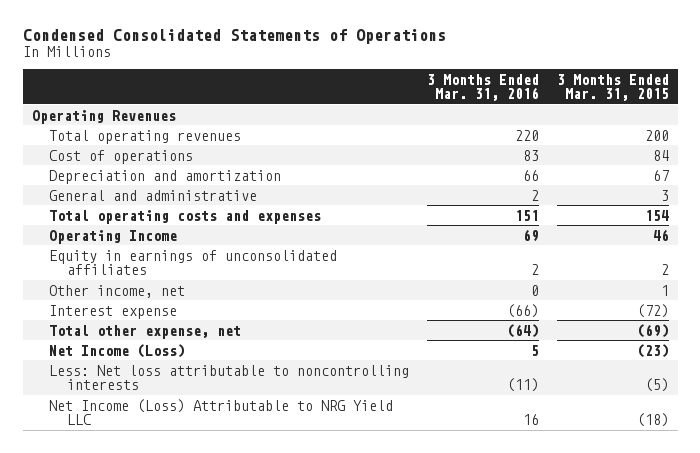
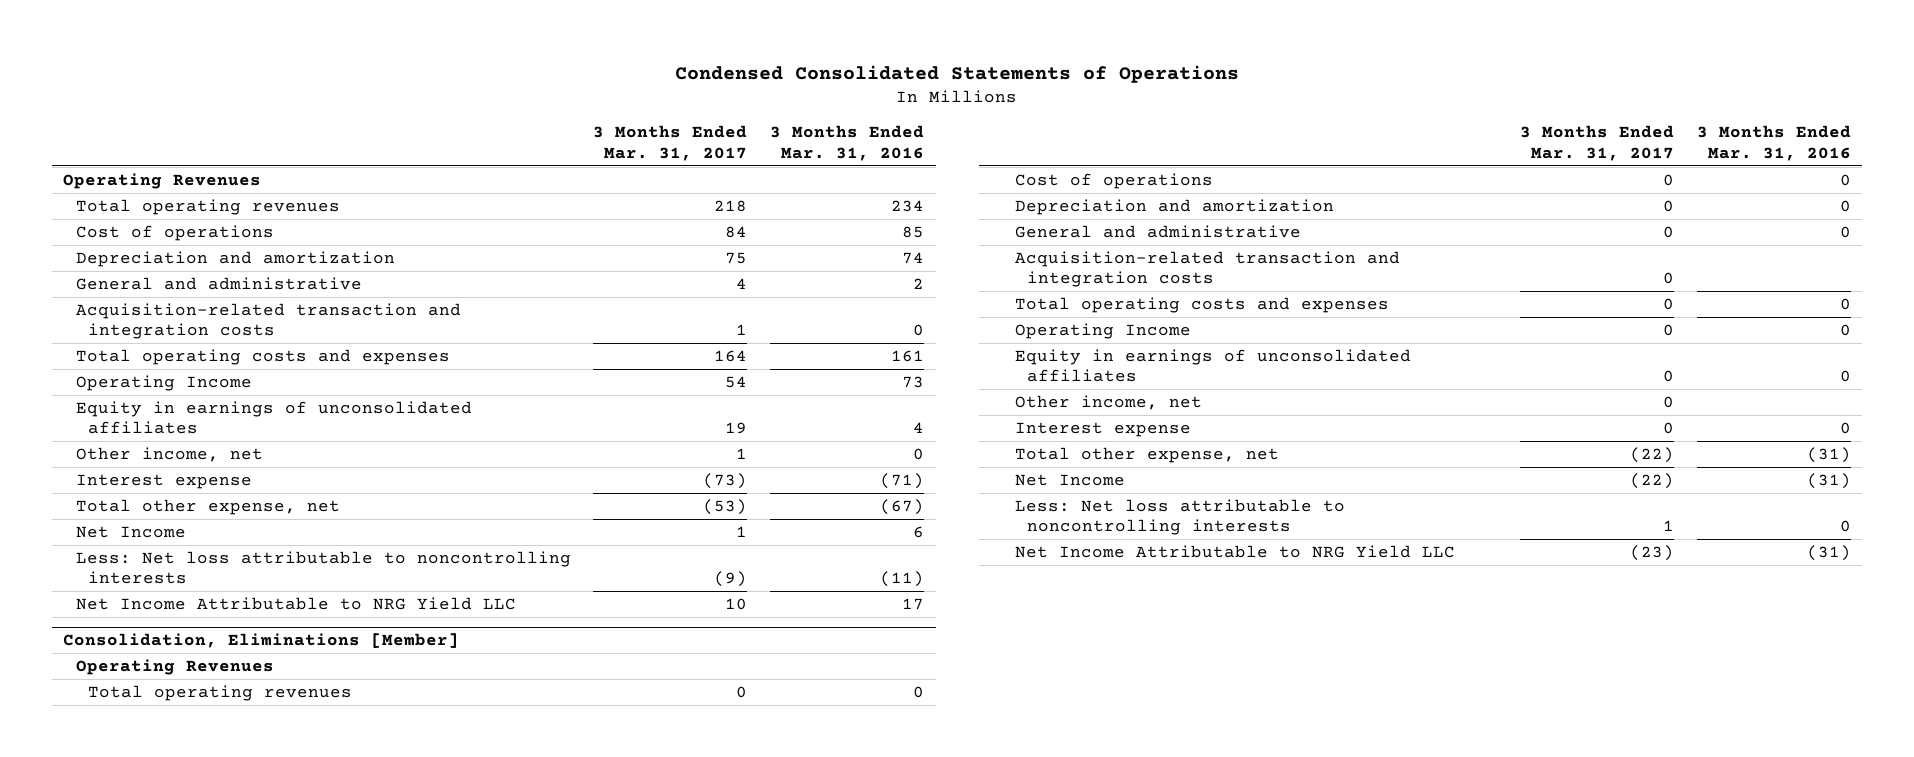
- | 3 Months Ended Mar. 31, 2016 | 3 Months Ended Mar. 31, 2015
+ | 3 Months Ended Mar. 31, 2017 | 3 Months Ended Mar. 31, 2016
- Total operating revenues | 220 | 200
- Cost of operations | 83 | 84
- Depreciation and amortization | 66 | 67
+ Total operating revenues | 218 | 234
+ Cost of operations | 84 | 85
+ Depreciation and amortization | 75 | 74
- Total operating costs and expenses | 151 | 154
- Operating Income | 69 | 46
- Equity in earnings of unconsolidated affiliates | 2 | 2
+ Acquisition-related transaction and integration costs | 1 | 0
+ Total operating costs and expenses | 164 | 161
+ Operating Income | 54 | 73
+ Equity in earnings of unconsolidated affiliates | 19 | 4
- Interest expense | (66) | (72)
- Total other expense, net | (64) | (69)
- Net Income (Loss) | 5 | (23)
+ Interest expense | (73) | (71)
+ Total other expense, net | (53) | (67)
+ Net Income | 1 | 6
- Net Income (Loss) Attributable to NRG Yield LLC | 16 | (18)
+ Net Income Attributable to NRG Yield LLC | 10 | 17
+ Consolidation, Eliminations [Member]
+ Operating Revenues
+ Total operating revenues | 0 | 0
+ Cost of operations | 0 | 0
+ Depreciation and amortization | 0 | 0
+ General and administrative | 0 | 0
+ Acquisition-related transaction and integration costs | 0 |
+ Total operating costs and expenses | 0 | 0
+ Operating Income | 0 | 0
+ Equity in earnings of unconsolidated affiliates | 0 | 0
+ Other income, net | 0 |
+ Interest expense | 0 | 0
+ Total other expense, net | (22) | (31)
+ Net Income | (22) | (31)
+ Less: Net loss attributable to noncontrolling interests | 1 | 0
+ Net Income Attributable to NRG Yield LLC | (23) | (31)

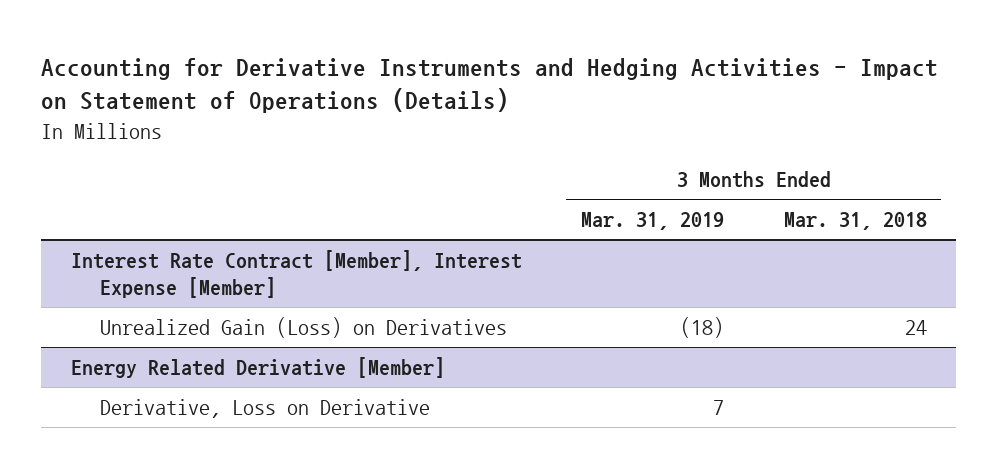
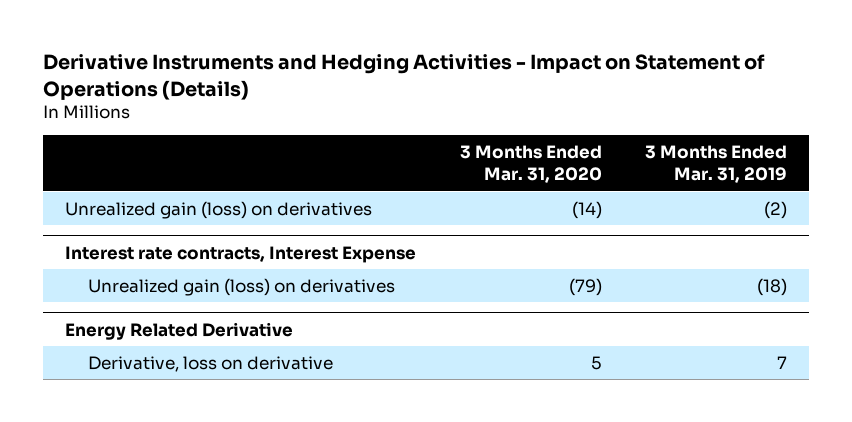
- Accounting for Derivative Instruments and Hedging Activities - Impact on Statement of Operations (Details)
+ Derivative Instruments and Hedging Activities - Impact on Statement of Operations (Details)
- | 3 Months Ended Mar. 31, 2019 | 3 Months Ended Mar. 31, 2018
+ | 3 Months Ended Mar. 31, 2020 | 3 Months Ended Mar. 31, 2019
- Interest Rate Contract [Member], Interest Expense [Member]
- Unrealized Gain (Loss) on Derivatives | (18) | 24
- Energy Related Derivative [Member]
- Derivative, Loss on Derivative | 7 |
+ Unrealized gain (loss) on derivatives | (14) | (2)
+ Interest rate contracts, Interest Expense
+ Unrealized gain (loss) on derivatives | (79) | (18)
+ Energy Related Derivative
+ Derivative, loss on derivative | 5 | 7

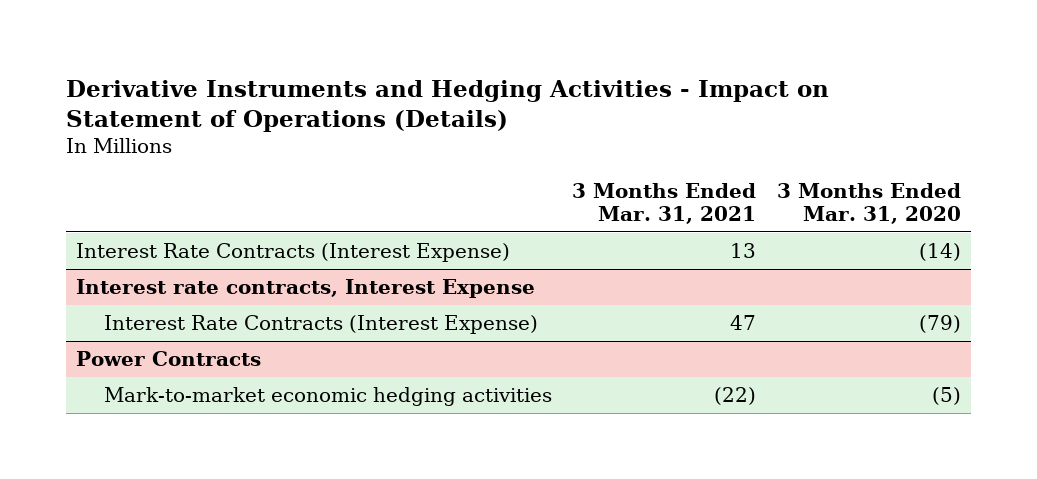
- | 3 Months Ended Mar. 31, 2020 | 3 Months Ended Mar. 31, 2019
+ | 3 Months Ended Mar. 31, 2021 | 3 Months Ended Mar. 31, 2020
- Unrealized gain (loss) on derivatives | (14) | (2)
+ Interest Rate Contracts (Interest Expense) | 13 | (14)
@ Interest rate contracts, Interest Expense
- Unrealized gain (loss) on derivatives | (79) | (18)
- Energy Related Derivative
- Derivative, loss on derivative | 5 | 7
@ Interest rate contracts, Interest Expense
+ Interest Rate Contracts (Interest Expense) | 47 | (79)
+ Power Contracts
+ Mark-to-market economic hedging activities | (22) | (5)

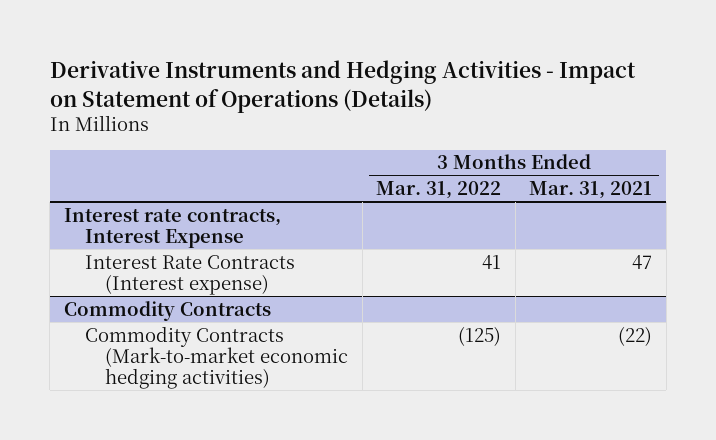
- | 3 Months Ended Mar. 31, 2021 | 3 Months Ended Mar. 31, 2020
+ | 3 Months Ended Mar. 31, 2022 | 3 Months Ended Mar. 31, 2021
- Interest Rate Contracts (Interest Expense) | 13 | (14)
@ Interest rate contracts, Interest Expense
- Interest Rate Contracts (Interest Expense) | 47 | (79)
- Power Contracts
- Mark-to-market economic hedging activities | (22) | (5)
@ Interest rate contracts, Interest Expense
+ Interest Rate Contracts (Interest expense) | 41 | 47
+ Commodity Contracts
+ Commodity Contracts (Mark-to-market economic hedging activities) | (125) | (22)

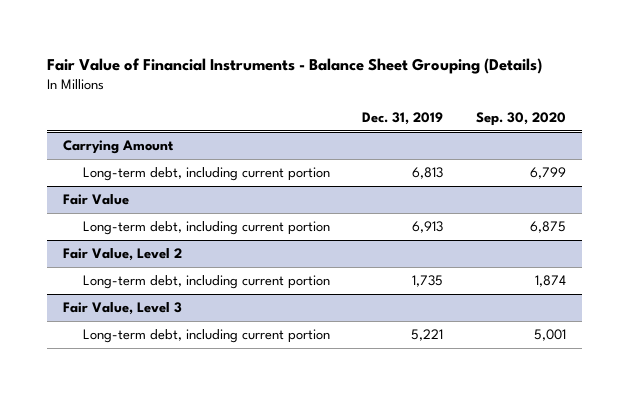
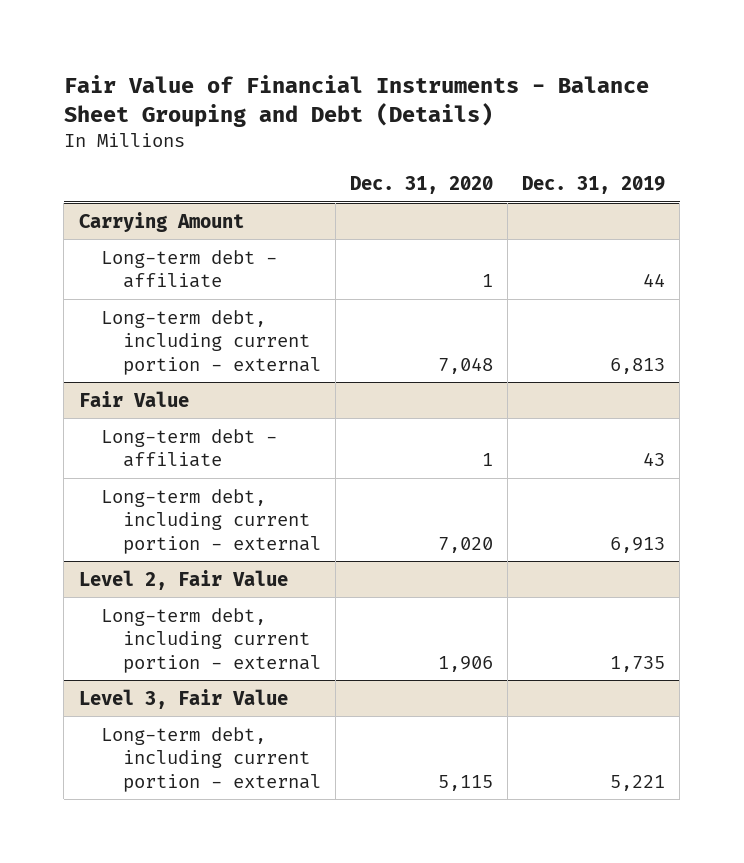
- Fair Value of Financial Instruments - Balance Sheet Grouping (Details)
+ Fair Value of Financial Instruments - Balance Sheet Grouping and Debt (Details)
- | Dec. 31, 2019 | Sep. 30, 2020
+ | Dec. 31, 2020 | Dec. 31, 2019
@ Carrying Amount
- Long-term debt, including current portion | 6,813 | 6,799
+ Long-term debt - affiliate | 1 | 44
+ Long-term debt, including current portion - external | 7,048 | 6,813
@ Fair Value
- Long-term debt, including current portion | 6,913 | 6,875
- Fair Value, Level 2
- Long-term debt, including current portion | 1,735 | 1,874
- Fair Value, Level 3
- Long-term debt, including current portion | 5,221 | 5,001
@ Fair Value
+ Long-term debt - affiliate | 1 | 43
+ Long-term debt, including current portion - external | 7,020 | 6,913
+ Level 2, Fair Value
+ Long-term debt, including current portion - external | 1,906 | 1,735
+ Level 3, Fair Value
+ Long-term debt, including current portion - external | 5,115 | 5,221

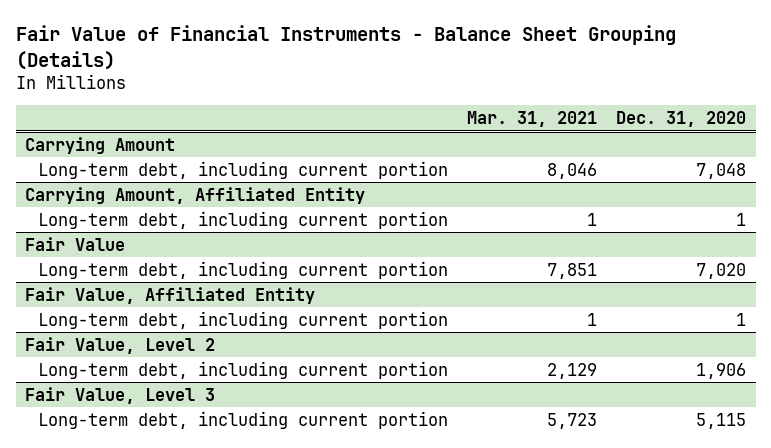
- Fair Value of Financial Instruments - Balance Sheet Grouping and Debt (Details)
+ Fair Value of Financial Instruments - Balance Sheet Grouping (Details)
- | Dec. 31, 2020 | Dec. 31, 2019
+ | Mar. 31, 2021 | Dec. 31, 2020
@ Carrying Amount
- Long-term debt - affiliate | 1 | 44
- Long-term debt, including current portion - external | 7,048 | 6,813
+ Long-term debt, including current portion | 8,046 | 7,048
+ Carrying Amount, Affiliated Entity
+ Long-term debt, including current portion | 1 | 1
@ Fair Value
- Long-term debt - affiliate | 1 | 43
- Long-term debt, including current portion - external | 7,020 | 6,913
- Level 2, Fair Value
- Long-term debt, including current portion - external | 1,906 | 1,735
- Level 3, Fair Value
- Long-term debt, including current portion - external | 5,115 | 5,221
@ Fair Value
+ Long-term debt, including current portion | 7,851 | 7,020
+ Fair Value, Affiliated Entity
+ Long-term debt, including current portion | 1 | 1
+ Fair Value, Level 2
+ Long-term debt, including current portion | 2,129 | 1,906
+ Fair Value, Level 3
+ Long-term debt, including current portion | 5,723 | 5,115

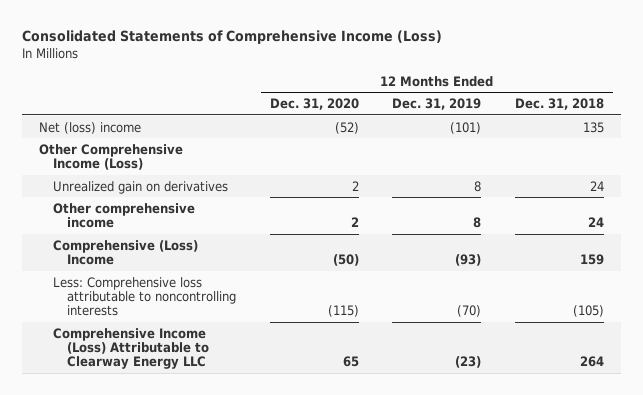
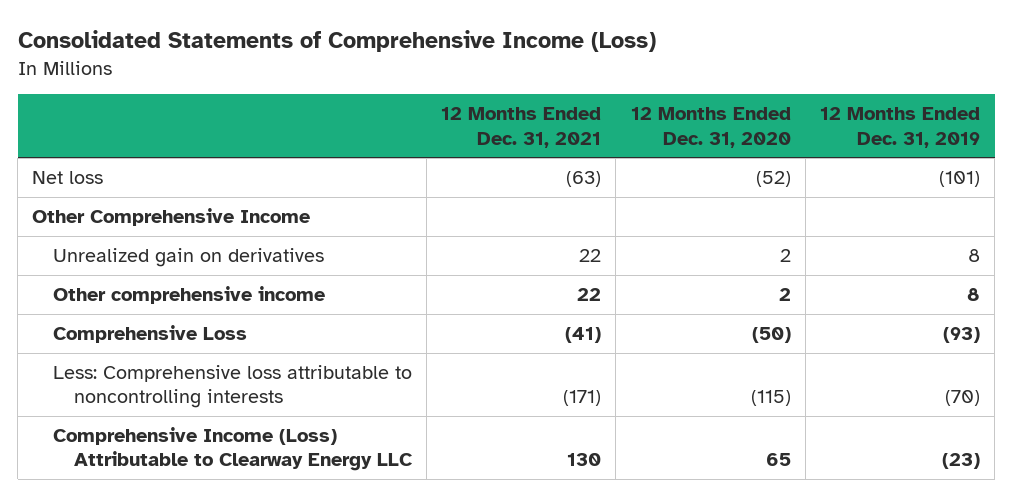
- | 12 Months Ended Dec. 31, 2020 | 12 Months Ended Dec. 31, 2019 | 12 Months Ended Dec. 31, 2018
+ | 12 Months Ended Dec. 31, 2021 | 12 Months Ended Dec. 31, 2020 | 12 Months Ended Dec. 31, 2019
- Net (loss) income | (52) | (101) | 135
- Other Comprehensive Income (Loss)
+ Net loss | (63) | (52) | (101)
+ Other Comprehensive Income
- Comprehensive (Loss) Income | (50) | (93) | 159
+ Comprehensive Loss | (41) | (50) | (93)

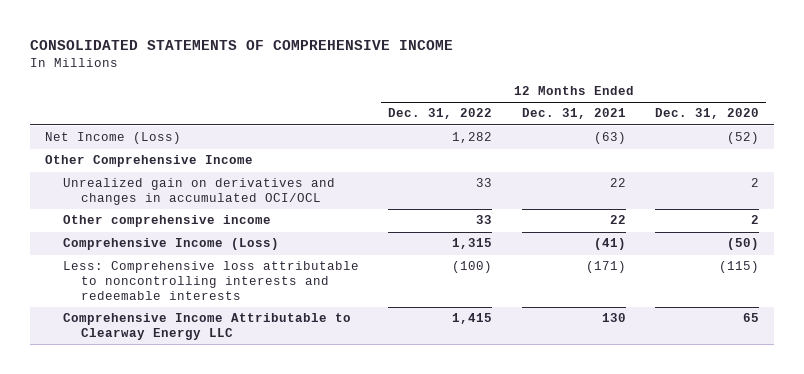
- Consolidated Statements of Comprehensive Income (Loss)
+ CONSOLIDATED STATEMENTS OF COMPREHENSIVE INCOME
- | 12 Months Ended Dec. 31, 2021 | 12 Months Ended Dec. 31, 2020 | 12 Months Ended Dec. 31, 2019
+ | 12 Months Ended Dec. 31, 2022 | 12 Months Ended Dec. 31, 2021 | 12 Months Ended Dec. 31, 2020
- Net loss | (63) | (52) | (101)
+ Net Income (Loss) | 1,282 | (63) | (52)
- Unrealized gain on derivatives | 22 | 2 | 8
+ Unrealized gain on derivatives and changes in accumulated OCI/OCL | 33 | 22 | 2
- Comprehensive Loss | (41) | (50) | (93)
- Less: Comprehensive loss attributable to noncontrolling interests | (171) | (115) | (70)
- Comprehensive Income (Loss) Attributable to Clearway Energy LLC | 130 | 65 | (23)
+ Comprehensive Income (Loss) | 1,315 | (41) | (50)
+ Less: Comprehensive loss attributable to noncontrolling interests and redeemable interests | (100) | (171) | (115)
+ Comprehensive Income Attributable to Clearway Energy LLC | 1,415 | 130 | 65

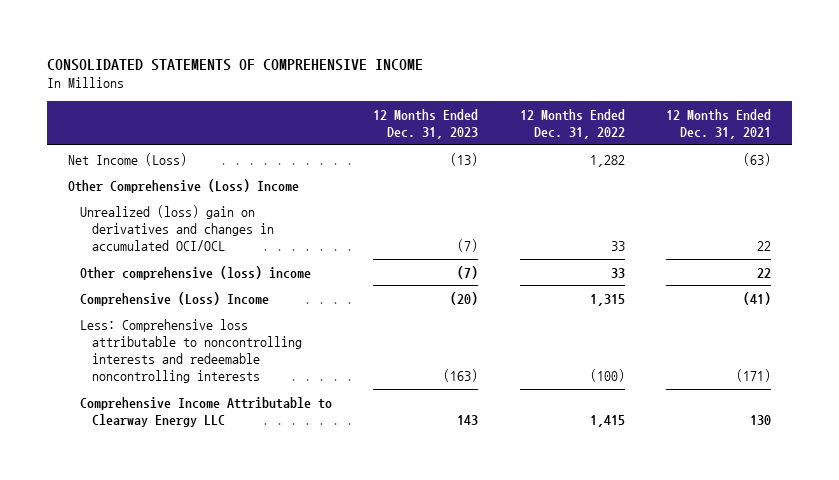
- | 12 Months Ended Dec. 31, 2022 | 12 Months Ended Dec. 31, 2021 | 12 Months Ended Dec. 31, 2020
+ | 12 Months Ended Dec. 31, 2023 | 12 Months Ended Dec. 31, 2022 | 12 Months Ended Dec. 31, 2021
- Other Comprehensive Income
- Unrealized gain on derivatives and changes in accumulated OCI/OCL | 33 | 22 | 2
- Other comprehensive income | 33 | 22 | 2
- Comprehensive Income (Loss) | 1,315 | (41) | (50)
- Less: Comprehensive loss attributable to noncontrolling interests and redeemable interests | (100) | (171) | (115)
+ Other Comprehensive (Loss) Income
+ Unrealized (loss) gain on derivatives and changes in accumulated OCI/OCL | (7) | 33 | 22
+ Other comprehensive (loss) income | (7) | 33 | 22
+ Comprehensive (Loss) Income | (20) | 1,315 | (41)
+ Less: Comprehensive loss attributable to noncontrolling interests and redeemable noncontrolling interests | (163) | (100) | (171)

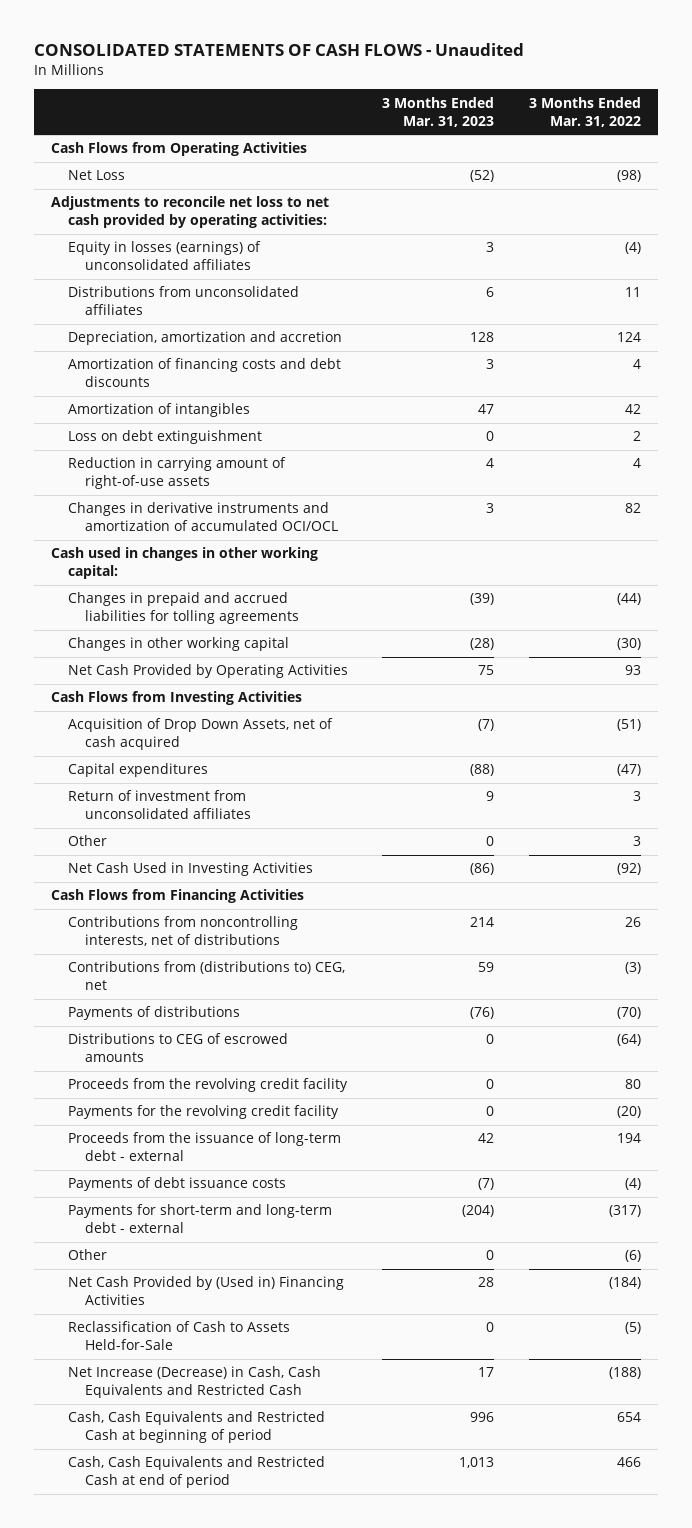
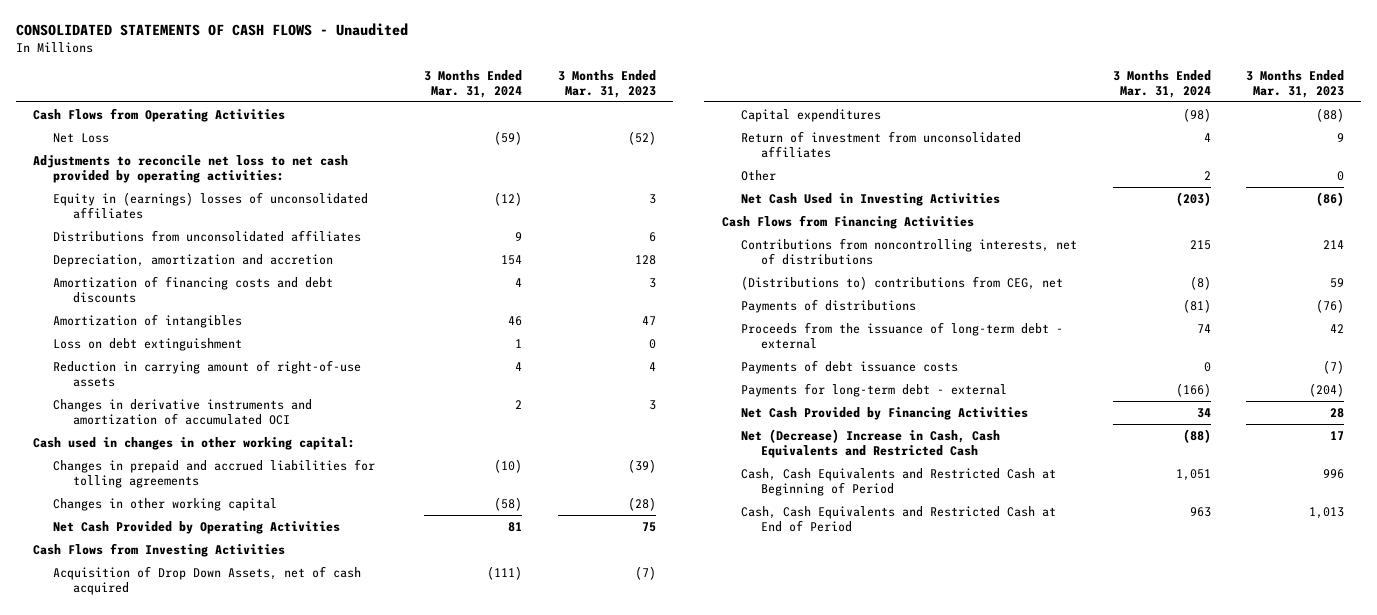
- | 3 Months Ended Mar. 31, 2023 | 3 Months Ended Mar. 31, 2022
+ | 3 Months Ended Mar. 31, 2024 | 3 Months Ended Mar. 31, 2023
- Equity in losses (earnings) of unconsolidated affiliates | 3 | (4)
+ Equity in (earnings) losses of unconsolidated affiliates | (12) | 3
- Changes in derivative instruments and amortization of accumulated OCI/OCL | 3 | 82
+ Changes in derivative instruments and amortization of accumulated OCI | 2 | 3
- Contributions from (distributions to) CEG, net | 59 | (3)
+ (Distributions to) contributions from CEG, net | (8) | 59
- Distributions to CEG of escrowed amounts | 0 | (64)
- Proceeds from the revolving credit facility | 0 | 80
- Payments for the revolving credit facility | 0 | (20)
- Payments for short-term and long-term debt - external | (204) | (317)
- Other | 0 | (6)
- Net Cash Provided by (Used in) Financing Activities | 28 | (184)
- Reclassification of Cash to Assets Held-for-Sale | 0 | (5)
- Net Increase (Decrease) in Cash, Cash Equivalents and Restricted Cash | 17 | (188)
- Cash, Cash Equivalents and Restricted Cash at beginning of period | 996 | 654
- Cash, Cash Equivalents and Restricted Cash at end of period | 1,013 | 466
+ Payments for long-term debt - external | (166) | (204)
+ Net Cash Provided by Financing Activities | 34 | 28
+ Net (Decrease) Increase in Cash, Cash Equivalents and Restricted Cash | (88) | 17
+ Cash, Cash Equivalents and Restricted Cash at Beginning of Period | 1,051 | 996
+ Cash, Cash Equivalents and Restricted Cash at End of Period | 963 | 1,013

